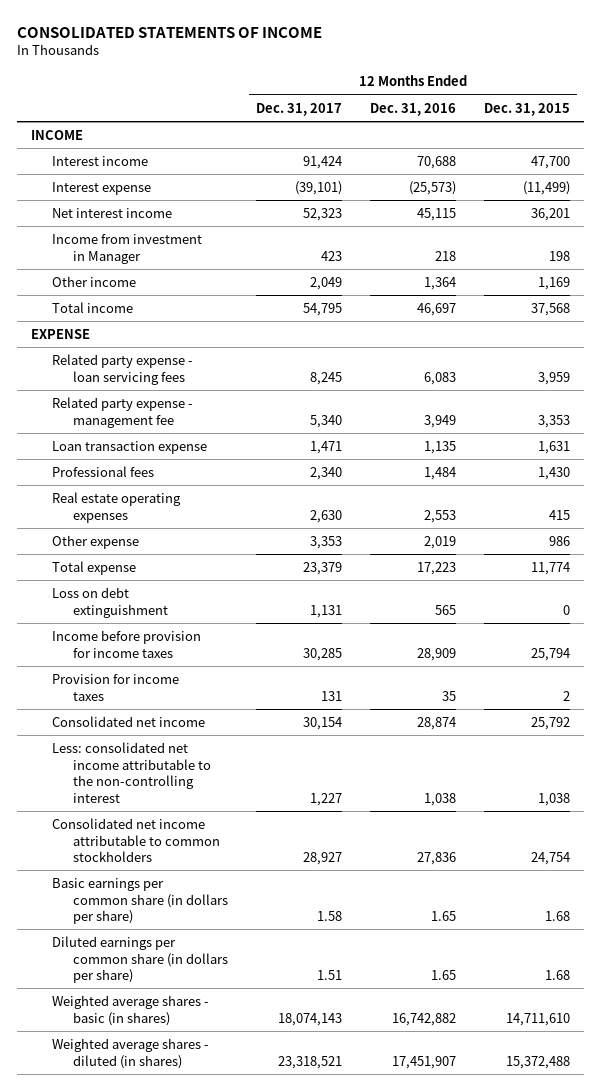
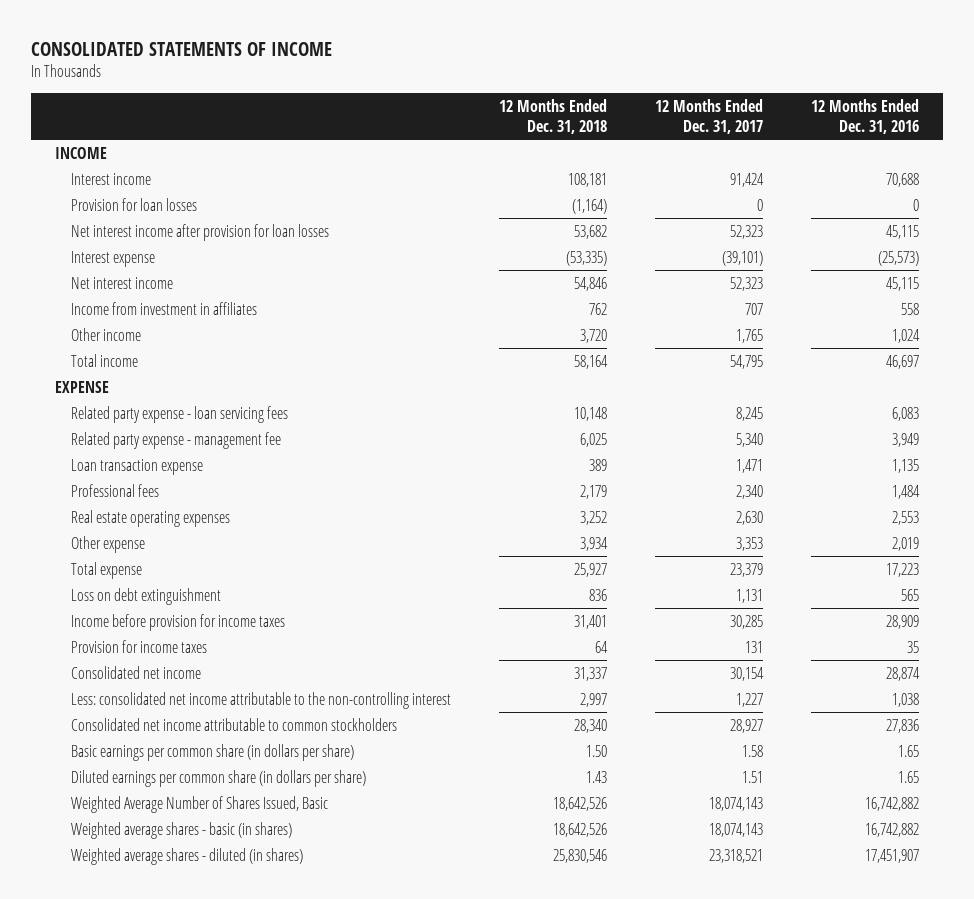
- | 12 Months Ended Dec. 31, 2017 | 12 Months Ended Dec. 31, 2016 | 12 Months Ended Dec. 31, 2015
+ | 12 Months Ended Dec. 31, 2018 | 12 Months Ended Dec. 31, 2017 | 12 Months Ended Dec. 31, 2016
+ Provision for loan losses | (1,164) | 0 | 0
+ Net interest income after provision for loan losses | 53,682 | 52,323 | 45,115
- Income from investment in Manager | 423 | 218 | 198
- Other income | 2,049 | 1,364 | 1,169
+ Income from investment in affiliates | 762 | 707 | 558
+ Other income | 3,720 | 1,765 | 1,024
+ Weighted Average Number of Shares Issued, Basic | 18,642,526 | 18,074,143 | 16,742,882

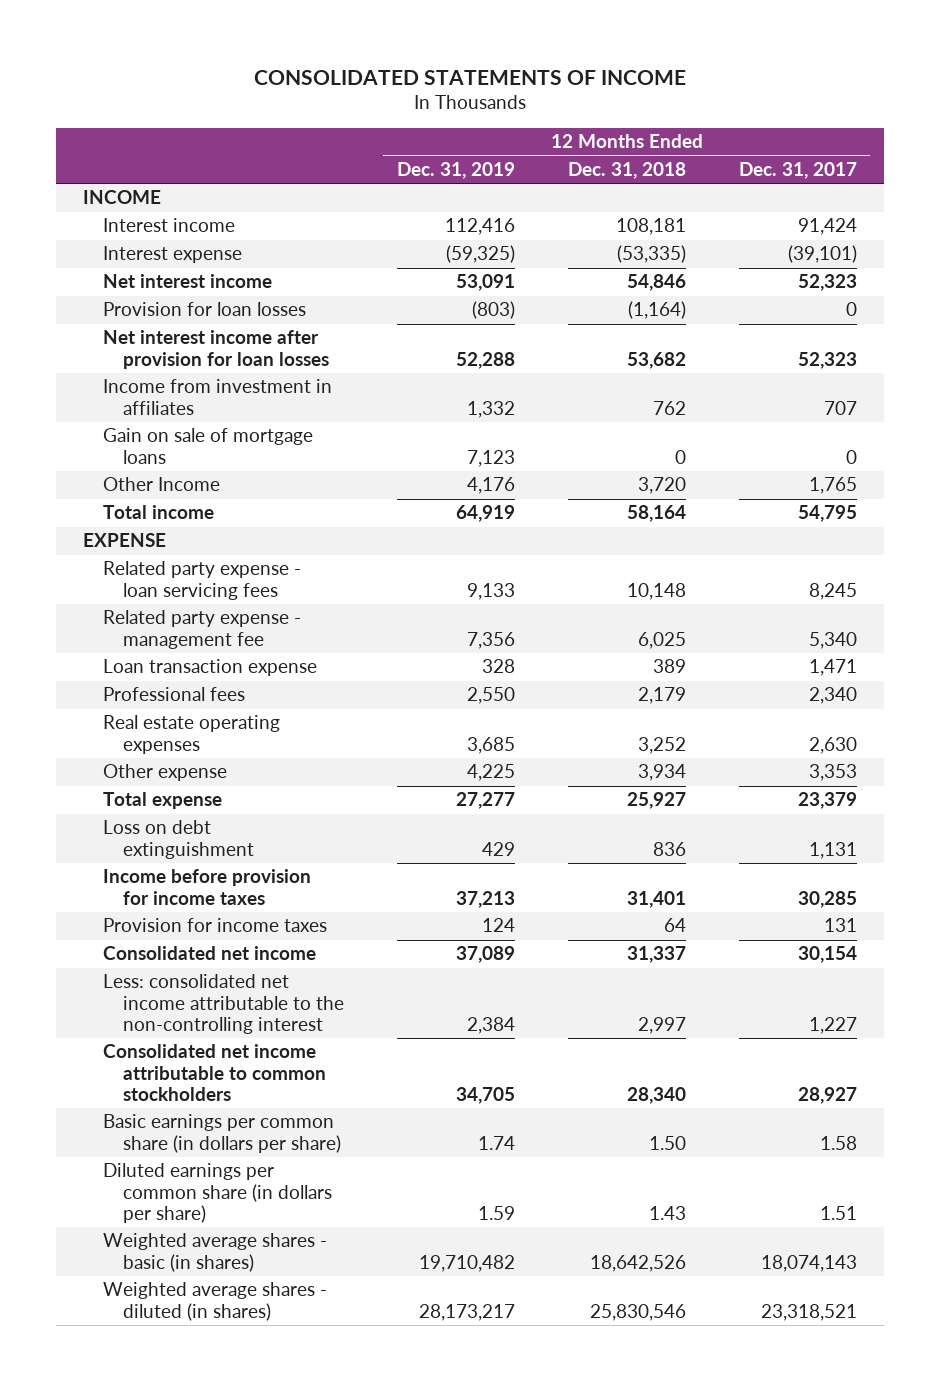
- | 12 Months Ended Dec. 31, 2018 | 12 Months Ended Dec. 31, 2017 | 12 Months Ended Dec. 31, 2016
+ | 12 Months Ended Dec. 31, 2019 | 12 Months Ended Dec. 31, 2018 | 12 Months Ended Dec. 31, 2017
moved down: Provision for loan losses | (803) | (1,164) | 0
moved down: Net interest income after provision for loan losses | 52,288 | 53,682 | 52,323
- Other income | 3,720 | 1,765 | 1,024
+ Gain on sale of mortgage loans | 7,123 | 0 | 0
+ Other Income | 4,176 | 3,720 | 1,765
- Weighted Average Number of Shares Issued, Basic | 18,642,526 | 18,074,143 | 16,742,882

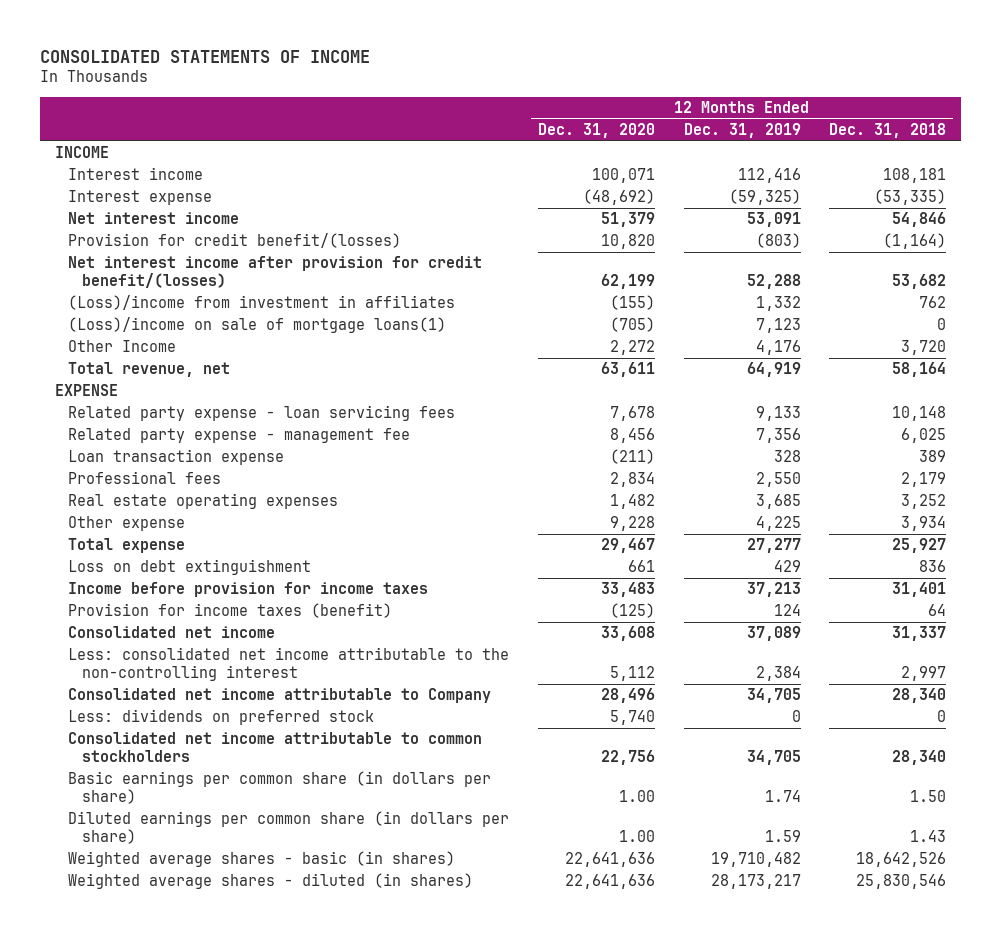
- | 12 Months Ended Dec. 31, 2019 | 12 Months Ended Dec. 31, 2018 | 12 Months Ended Dec. 31, 2017
+ | 12 Months Ended Dec. 31, 2020 | 12 Months Ended Dec. 31, 2019 | 12 Months Ended Dec. 31, 2018
- Provision for loan losses | (803) | (1,164) | 0
- Net interest income after provision for loan losses | 52,288 | 53,682 | 52,323
- Income from investment in affiliates | 1,332 | 762 | 707
- Gain on sale of mortgage loans | 7,123 | 0 | 0
+ Provision for credit benefit/(losses) | 10,820 | (803) | (1,164)
+ Net interest income after provision for credit benefit/(losses) | 62,199 | 52,288 | 53,682
+ (Loss)/income from investment in affiliates | (155) | 1,332 | 762
+ (Loss)/income on sale of mortgage loans(1) | (705) | 7,123 | 0
- Total income | 64,919 | 58,164 | 54,795
+ Total revenue, net | 63,611 | 64,919 | 58,164
- Provision for income taxes | 124 | 64 | 131
+ Provision for income taxes (benefit) | (125) | 124 | 64
+ Consolidated net income attributable to Company | 28,496 | 34,705 | 28,340
+ Less: dividends on preferred stock | 5,740 | 0 | 0

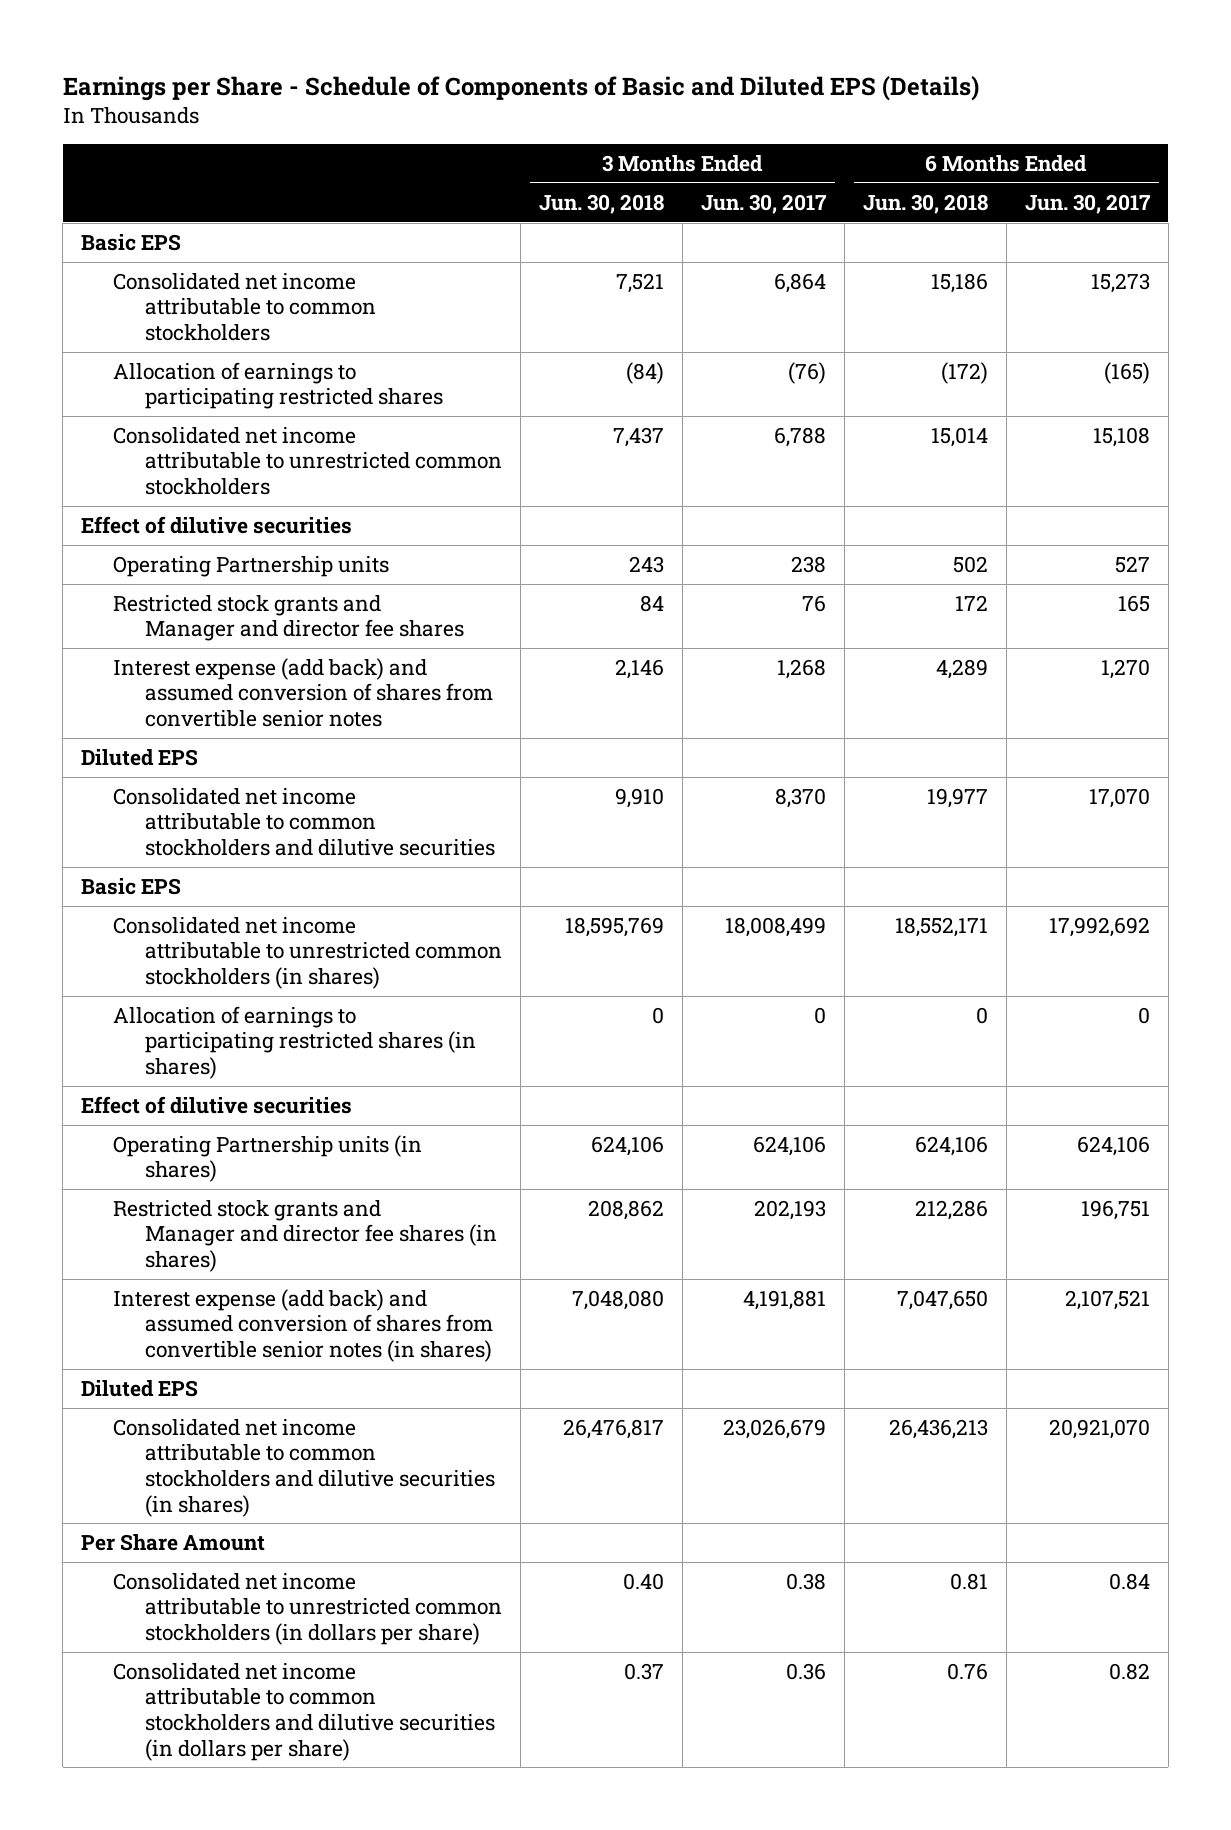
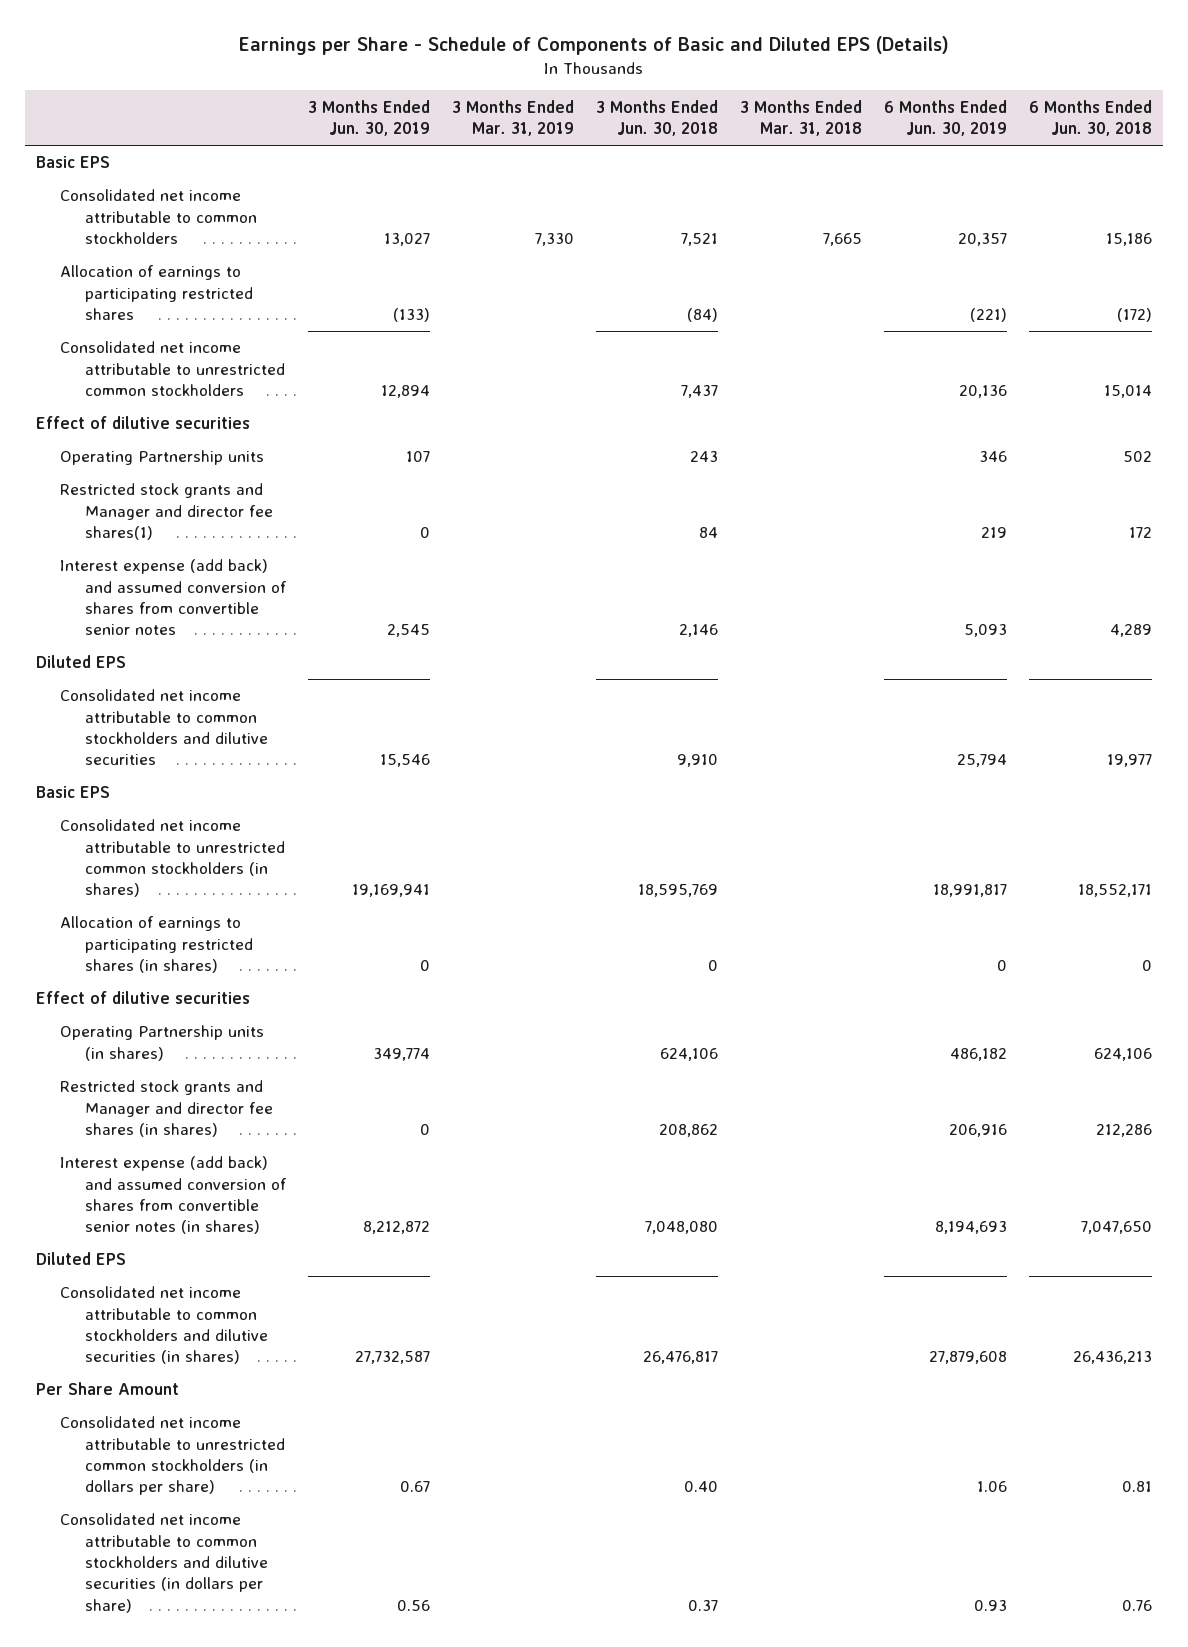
- | 3 Months Ended Jun. 30, 2018 | 3 Months Ended Jun. 30, 2017 | 6 Months Ended Jun. 30, 2018 | 6 Months Ended Jun. 30, 2017
+ | 3 Months Ended Jun. 30, 2019 | 3 Months Ended Mar. 31, 2019 | 3 Months Ended Jun. 30, 2018 | 3 Months Ended Mar. 31, 2018 | 6 Months Ended Jun. 30, 2019 | 6 Months Ended Jun. 30, 2018
- Restricted stock grants and Manager and director fee shares | 84 | 76 | 172 | 165
+ Restricted stock grants and Manager and director fee shares(1) | 0 | | 84 | | 219 | 172

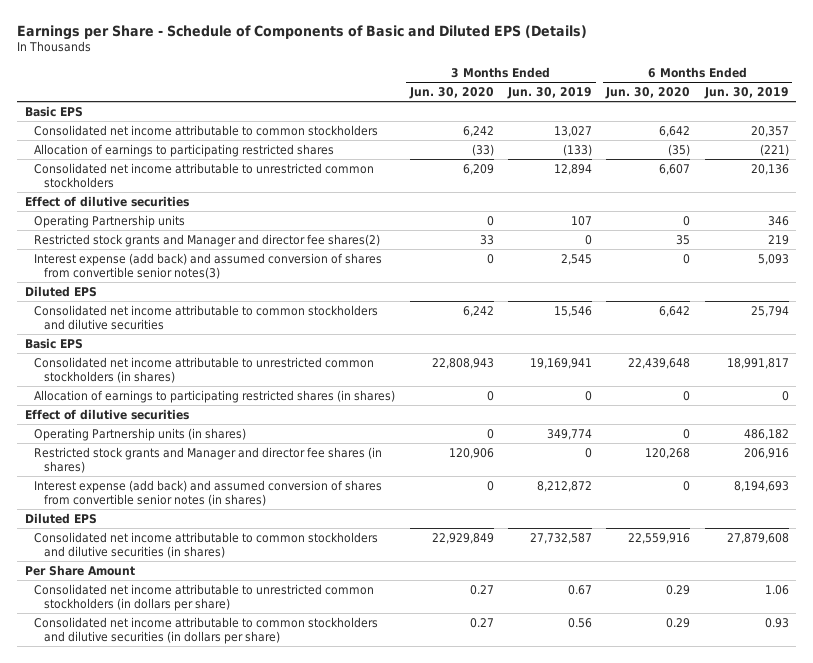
- | 3 Months Ended Jun. 30, 2019 | 3 Months Ended Mar. 31, 2019 | 3 Months Ended Jun. 30, 2018 | 3 Months Ended Mar. 31, 2018 | 6 Months Ended Jun. 30, 2019 | 6 Months Ended Jun. 30, 2018
+ | 3 Months Ended Jun. 30, 2020 | 3 Months Ended Jun. 30, 2019 | 6 Months Ended Jun. 30, 2020 | 6 Months Ended Jun. 30, 2019
- Restricted stock grants and Manager and director fee shares(1) | 0 | | 84 | | 219 | 172
- Interest expense (add back) and assumed conversion of shares from convertible senior notes | 2,545 | | 2,146 | | 5,093 | 4,289
+ Restricted stock grants and Manager and director fee shares(2) | 33 | 0 | 35 | 219
+ Interest expense (add back) and assumed conversion of shares from convertible senior notes(3) | 0 | 2,545 | 0 | 5,093

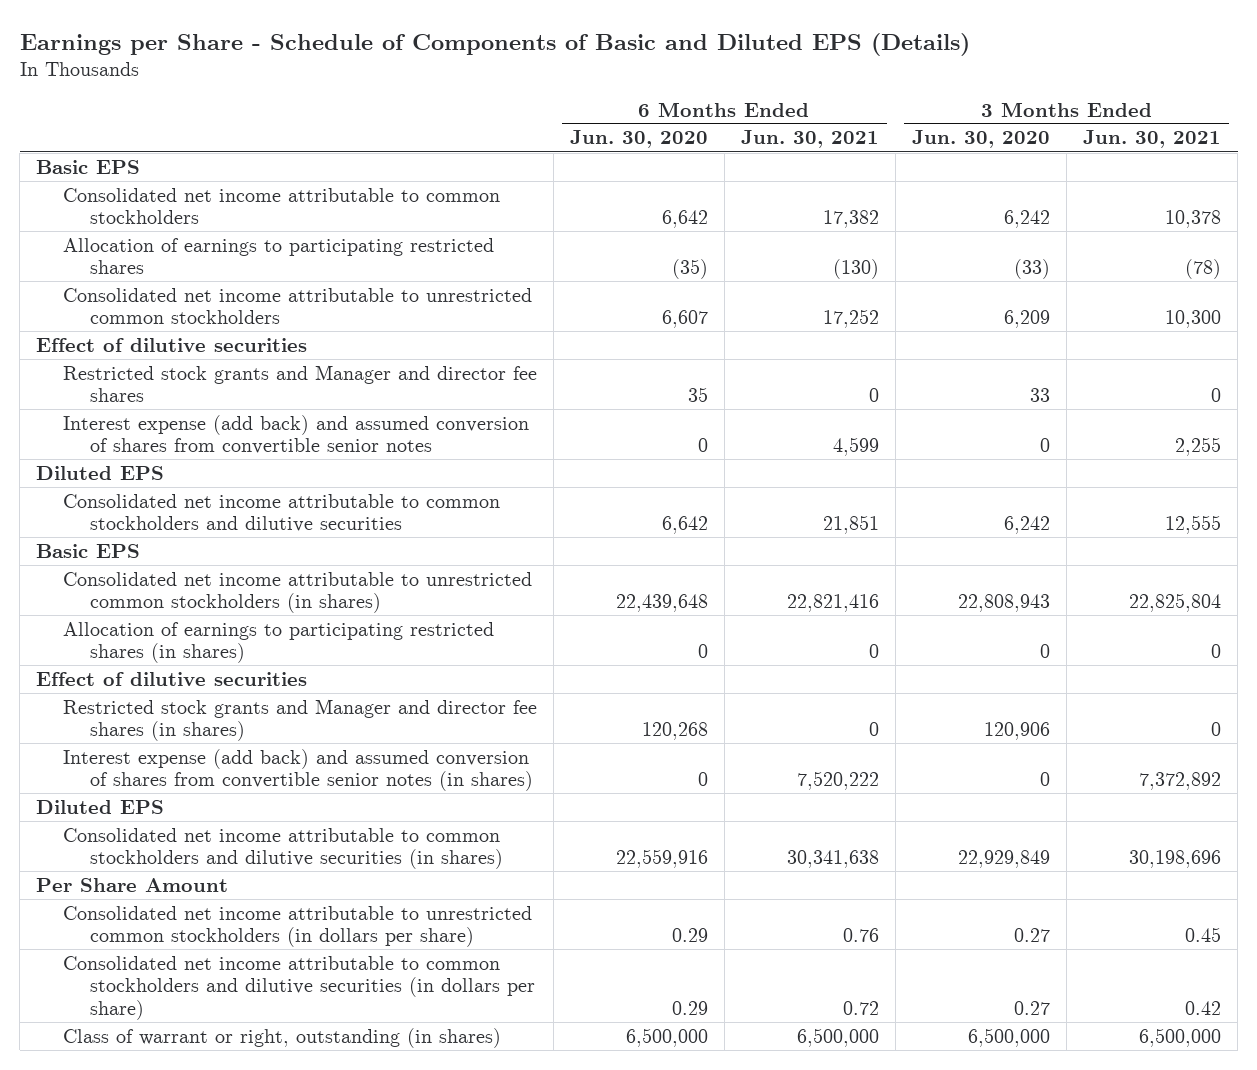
- | 3 Months Ended Jun. 30, 2020 | 3 Months Ended Jun. 30, 2019 | 6 Months Ended Jun. 30, 2020 | 6 Months Ended Jun. 30, 2019
+ | 6 Months Ended Jun. 30, 2020 | 6 Months Ended Jun. 30, 2021 | 3 Months Ended Jun. 30, 2020 | 3 Months Ended Jun. 30, 2021
- Operating Partnership units | 0 | 107 | 0 | 346
- Restricted stock grants and Manager and director fee shares(2) | 33 | 0 | 35 | 219
- Interest expense (add back) and assumed conversion of shares from convertible senior notes(3) | 0 | 2,545 | 0 | 5,093
+ Restricted stock grants and Manager and director fee shares | 35 | 0 | 33 | 0
+ Interest expense (add back) and assumed conversion of shares from convertible senior notes | 0 | 4,599 | 0 | 2,255
- Operating Partnership units (in shares) | 0 | 349,774 | 0 | 486,182
+ Class of warrant or right, outstanding (in shares) | 6,500,000 | 6,500,000 | 6,500,000 | 6,500,000

